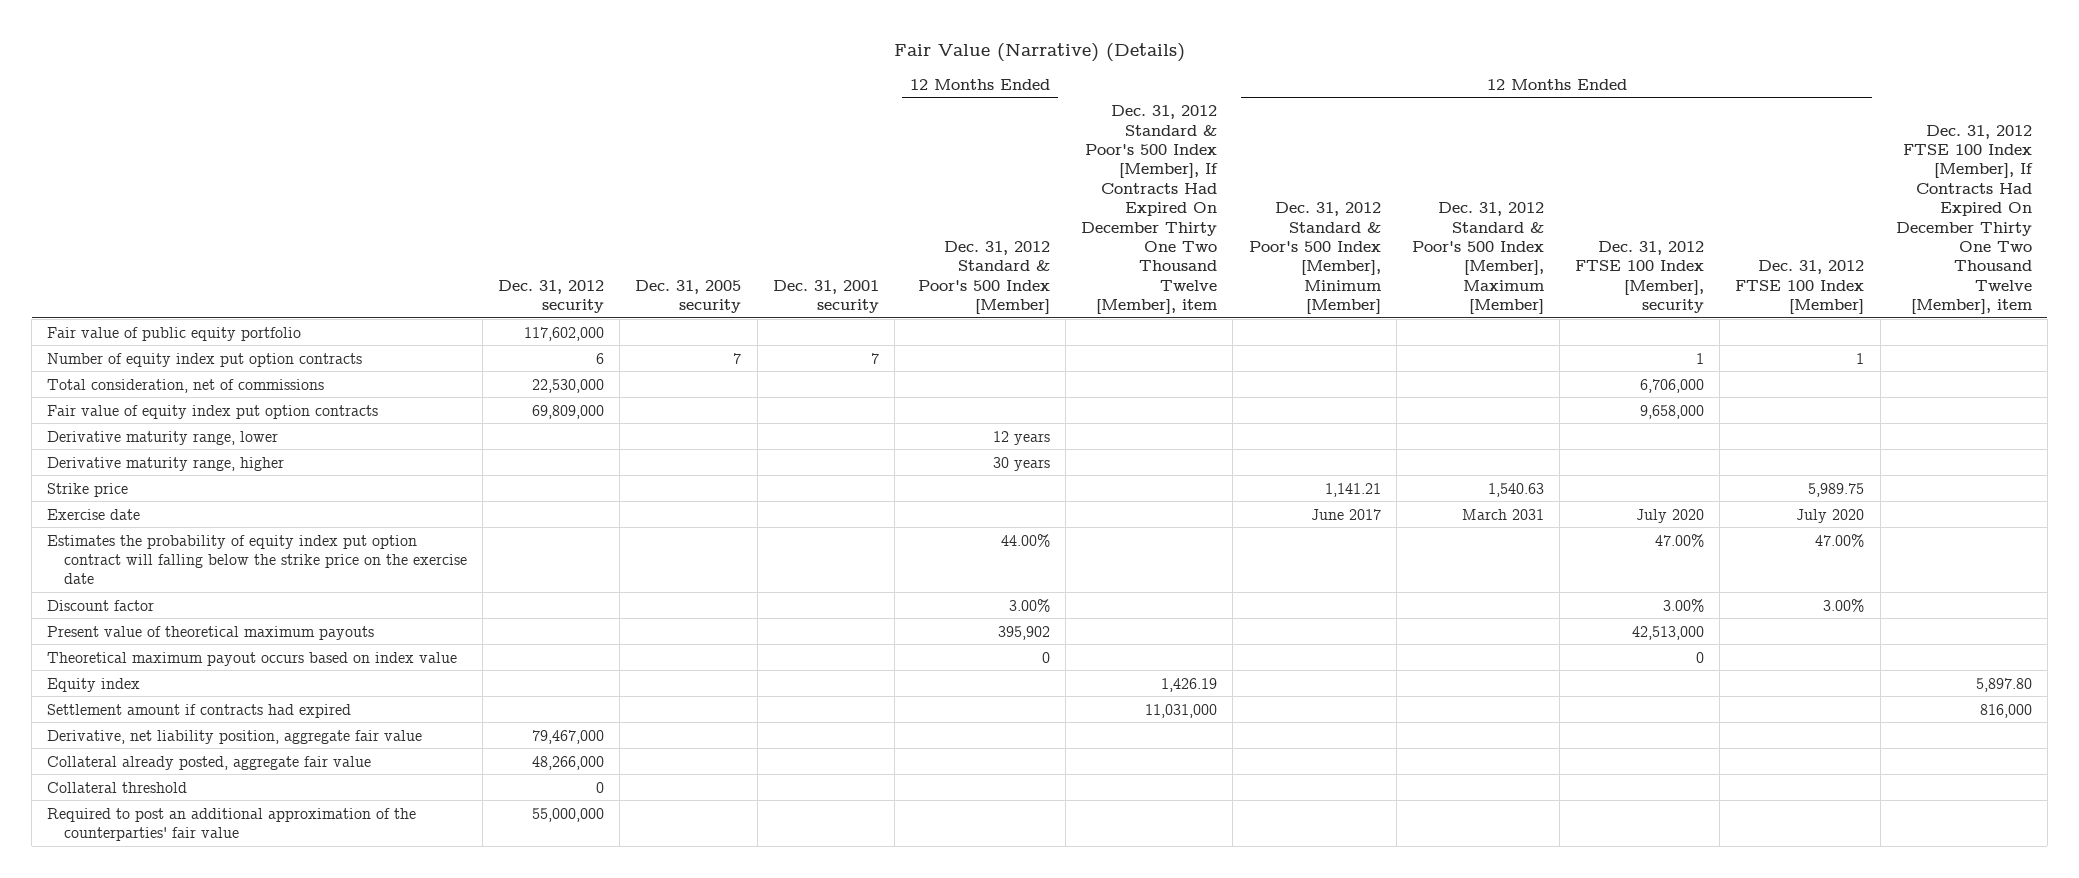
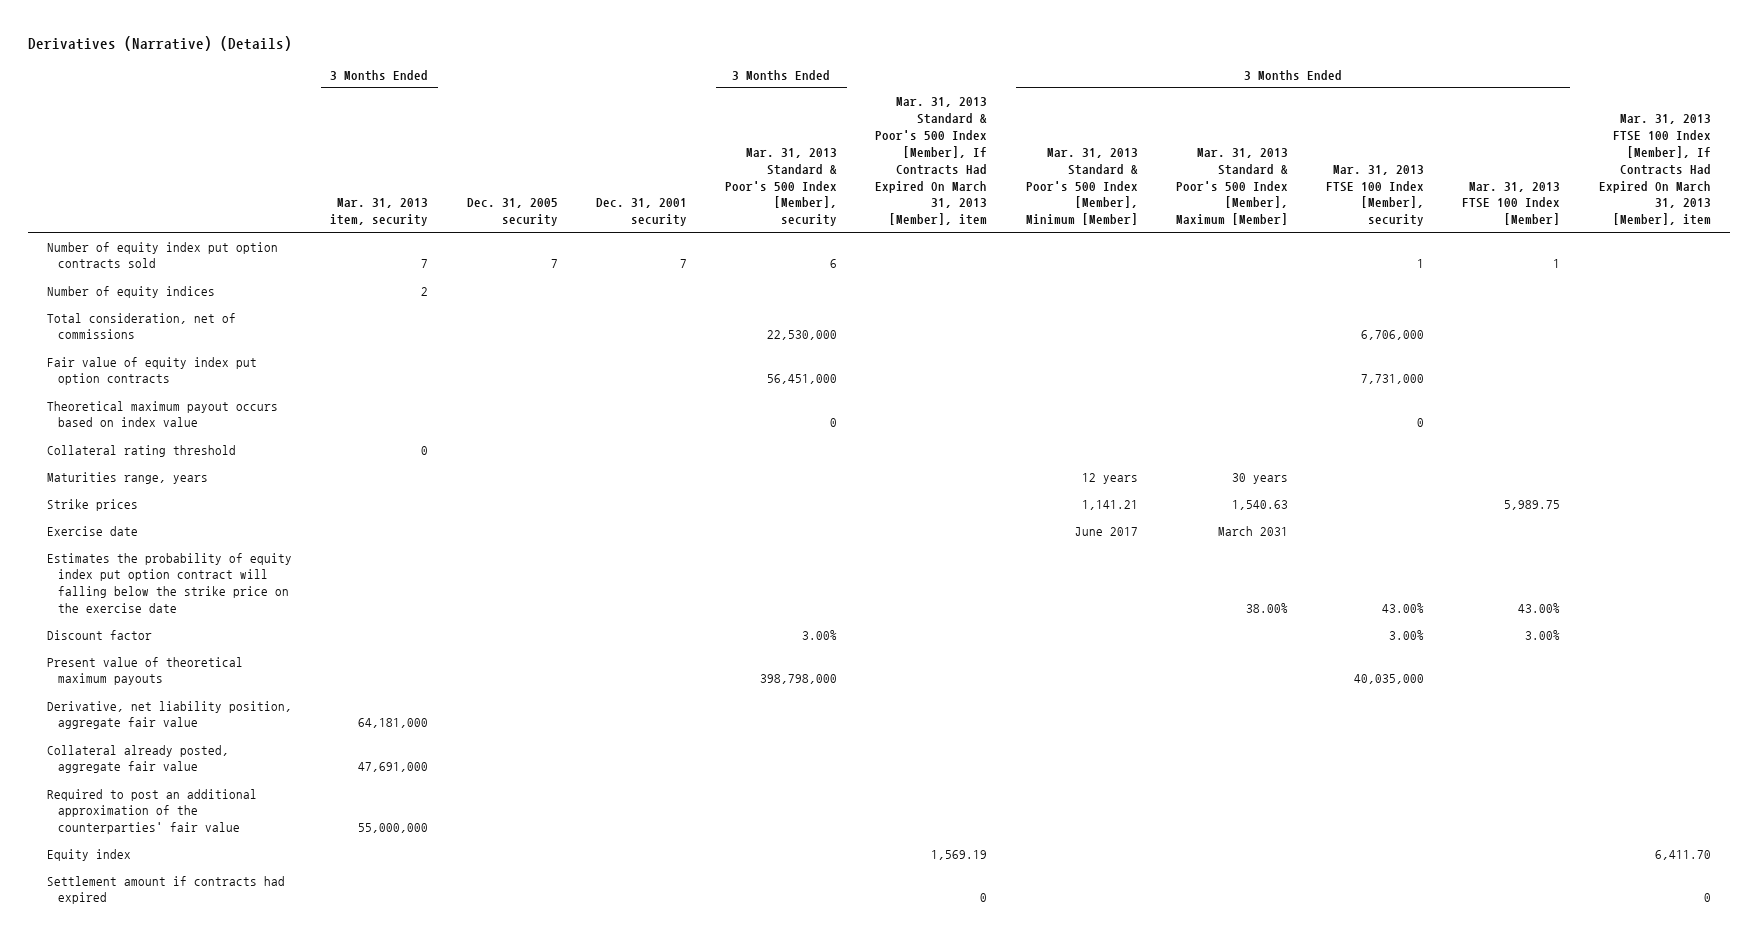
- Fair Value (Narrative) (Details)
+ Derivatives (Narrative) (Details)
- | Dec. 31, 2012 security | Dec. 31, 2005 security | Dec. 31, 2001 security | 12 Months Ended Dec. 31, 2012 Standard & Poor's 500 Index [Member] | Dec. 31, 2012 Standard & Poor's 500 Index [Member], If Contracts Had Expired On December Thirty One Two Thousand Twelve [Member], item | 12 Months Ended Dec. 31, 2012 Standard & Poor's 500 Index [Member], Minimum [Member] | 12 Months Ended Dec. 31, 2012 Standard & Poor's 500 Index [Member], Maximum [Member] | 12 Months Ended Dec. 31, 2012 FTSE 100 Index [Member], security | 12 Months Ended Dec. 31, 2012 FTSE 100 Index [Member] | Dec. 31, 2012 FTSE 100 Index [Member], If Contracts Had Expired On December Thirty One Two Thousand Twelve [Member], item
+ | 3 Months Ended Mar. 31, 2013 item, security | Dec. 31, 2005 security | Dec. 31, 2001 security | 3 Months Ended Mar. 31, 2013 Standard & Poor's 500 Index [Member], security | Mar. 31, 2013 Standard & Poor's 500 Index [Member], If Contracts Had Expired On March 31, 2013 [Member], item | 3 Months Ended Mar. 31, 2013 Standard & Poor's 500 Index [Member], Minimum [Member] | 3 Months Ended Mar. 31, 2013 Standard & Poor's 500 Index [Member], Maximum [Member] | 3 Months Ended Mar. 31, 2013 FTSE 100 Index [Member], security | 3 Months Ended Mar. 31, 2013 FTSE 100 Index [Member] | Mar. 31, 2013 FTSE 100 Index [Member], If Contracts Had Expired On March 31, 2013 [Member], item
- Fair value of public equity portfolio | 117,602,000 | | | | | | | | |
- Number of equity index put option contracts | 6 | 7 | 7 | | | | | 1 | 1 |
+ Number of equity index put option contracts sold | 7 | 7 | 7 | 6 | | | | 1 | 1 |
+ Number of equity indices | 2 | | | | | | | | |
- Derivative maturity range, lower | | | | 12 years | | | | | |
- Derivative maturity range, higher | | | | 30 years | | | | | |
- Strike price | | | | | | 1,141.21 | 1,540.63 | | 5,989.75 |
moved up: Theoretical maximum payout occurs based on index value | | | | 0 | | | | 0 | |
+ Collateral rating threshold | 0 | | | | | | | | |
+ Maturities range, years | | | | | | 12 years | 30 years | | |
+ Strike prices | | | | | | 1,141.21 | 1,540.63 | | 5,989.75 |
- Collateral threshold | 0 | | | | | | | | |
moved down: Equity index | | | | | 1,569.19 | | | | | 6,411.70
moved down: Settlement amount if contracts had expired | | | | | 0 | | | | | 0

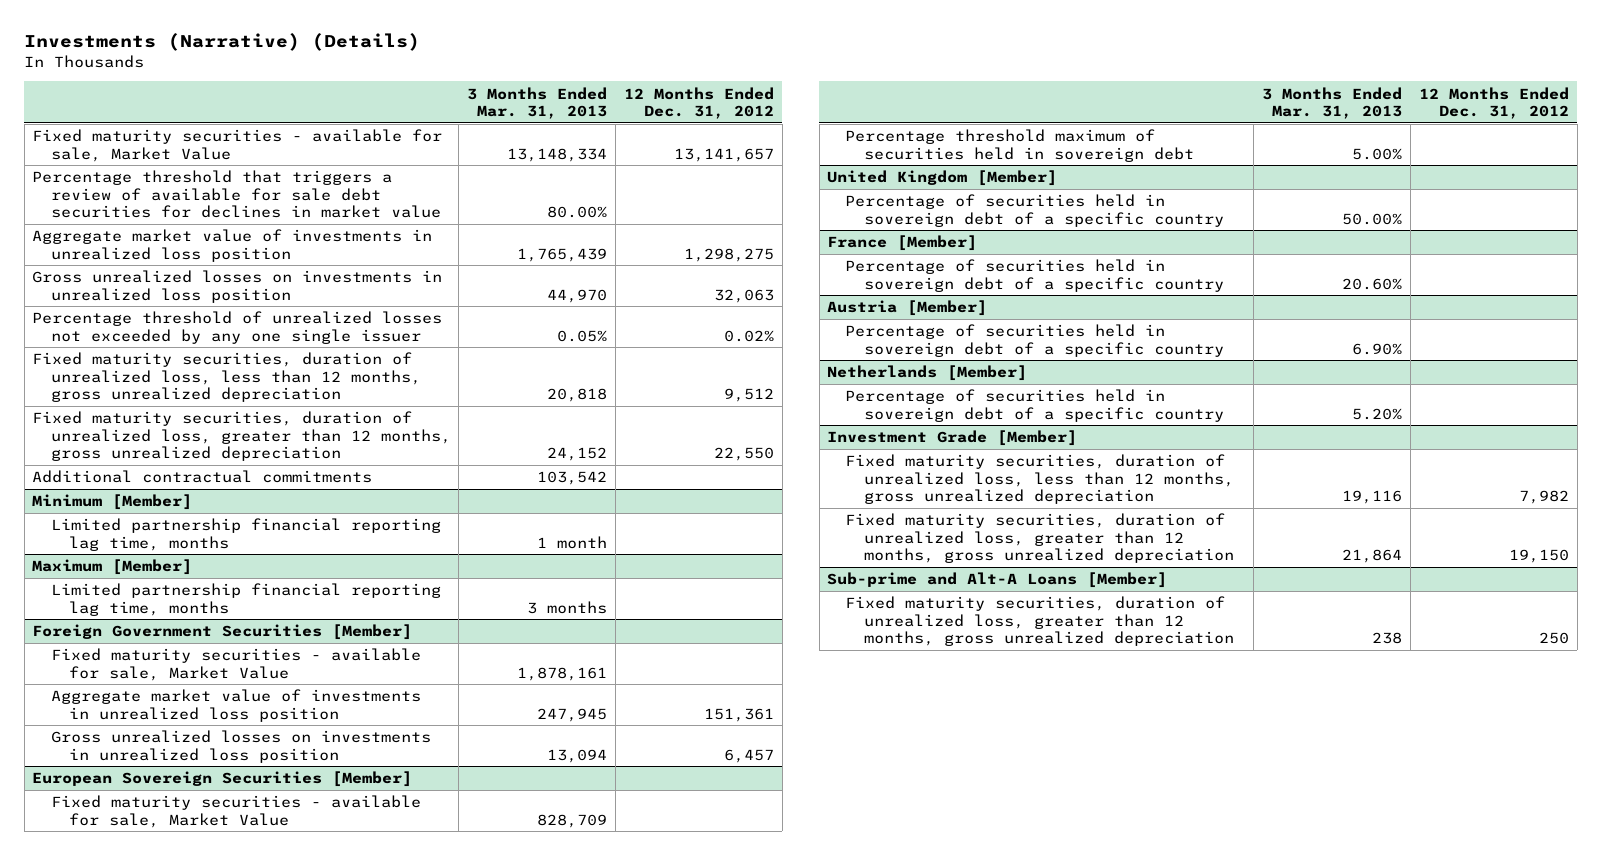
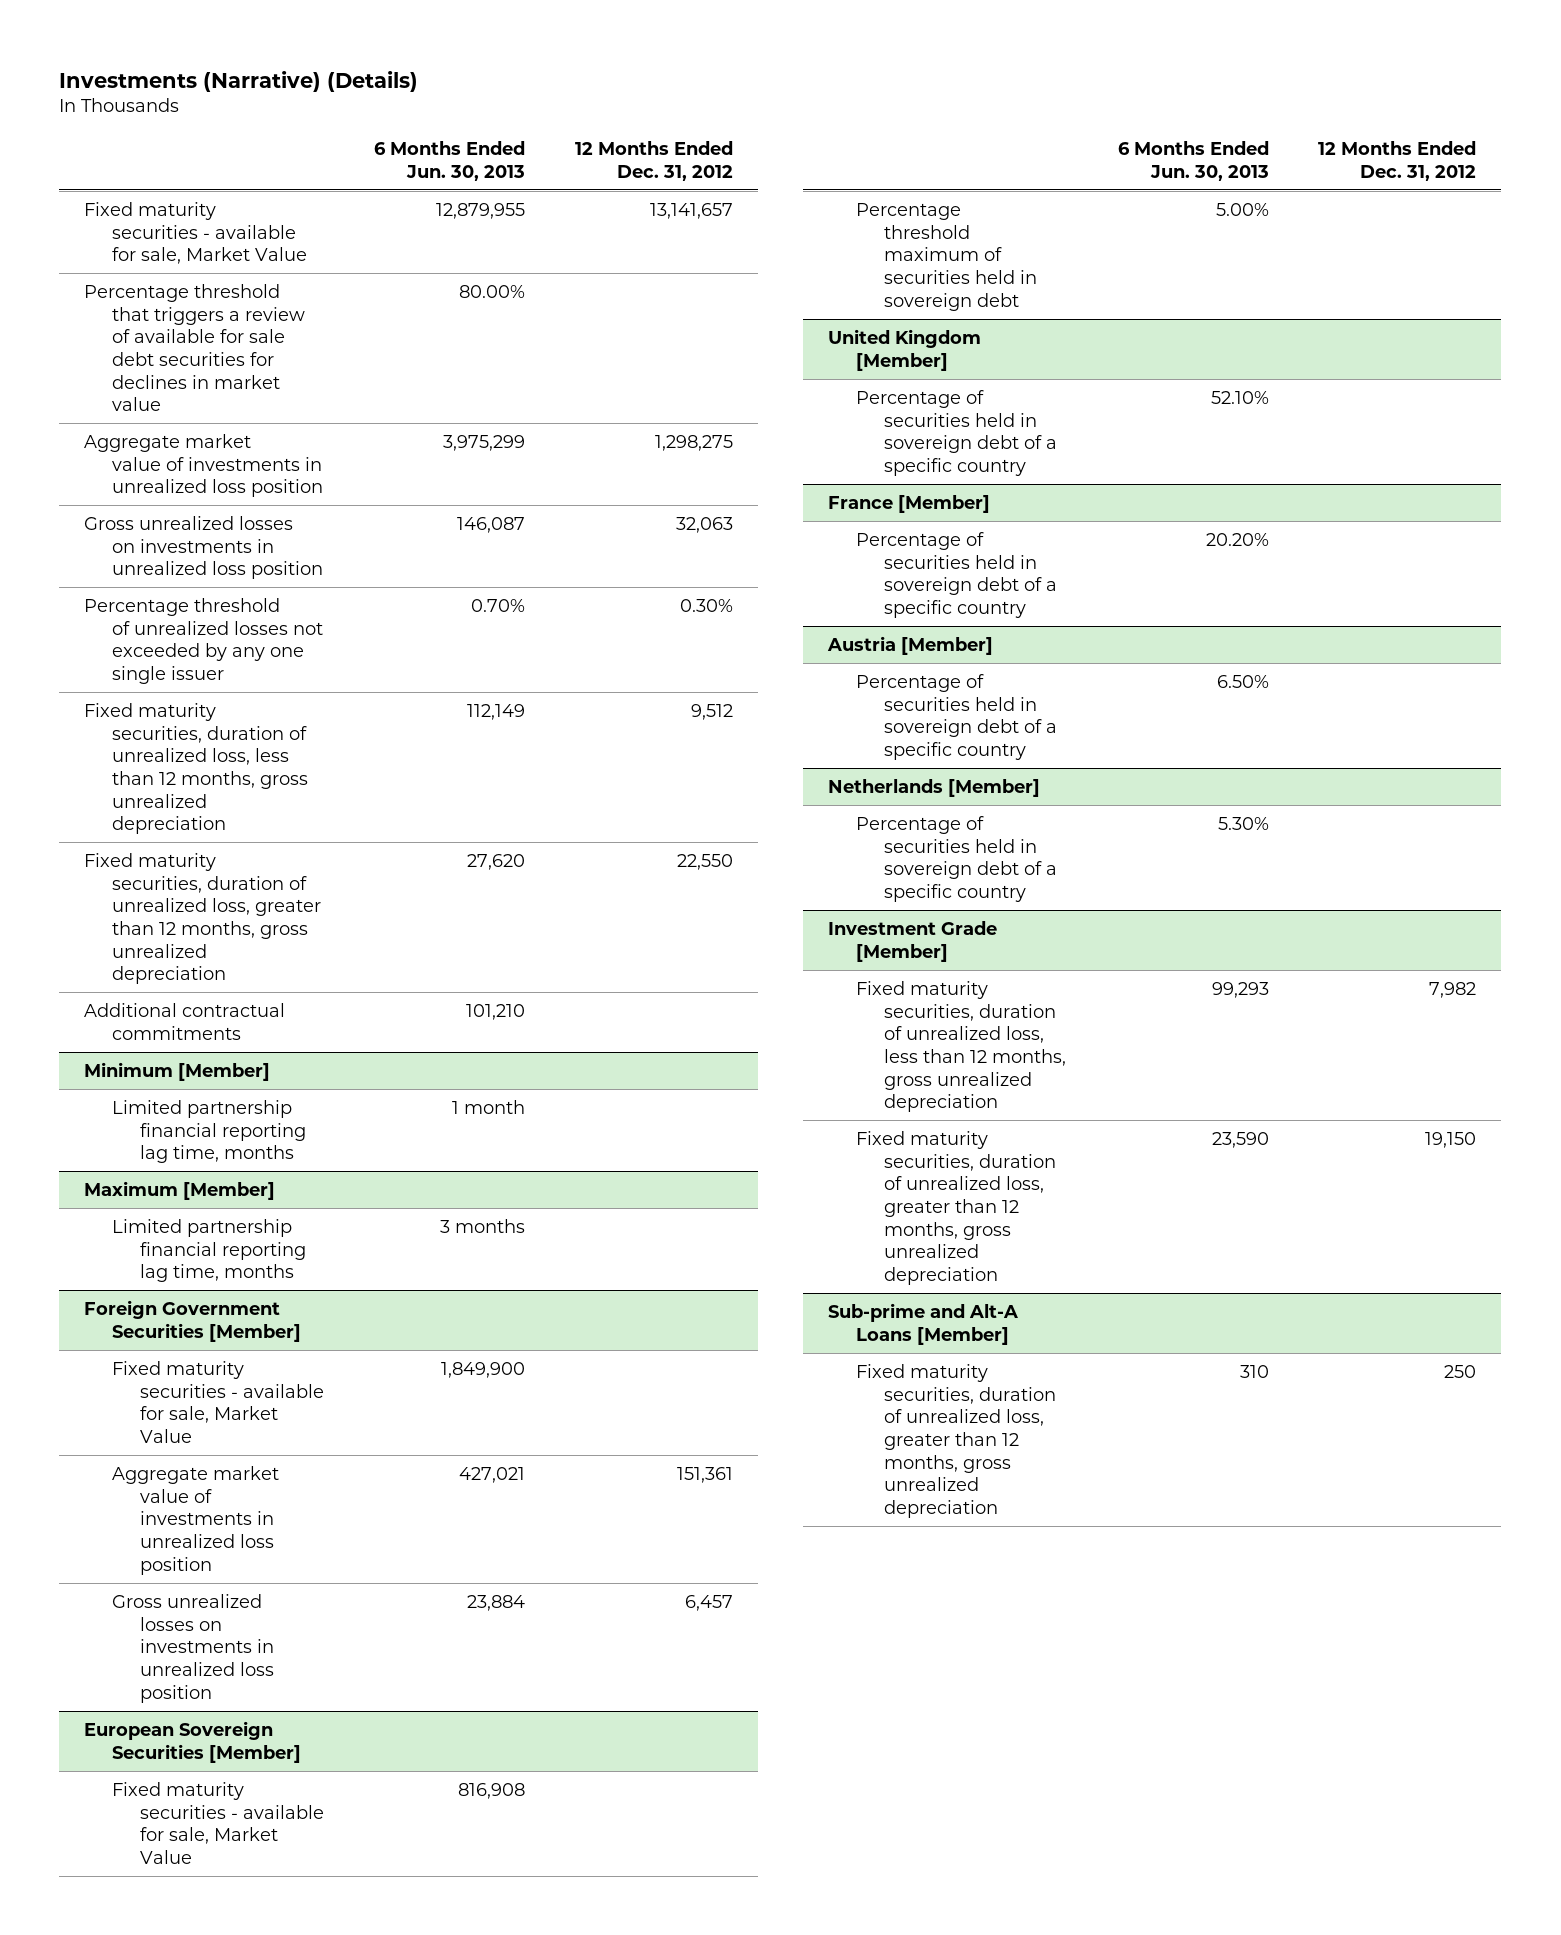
- | 3 Months Ended Mar. 31, 2013 | 12 Months Ended Dec. 31, 2012
+ | 6 Months Ended Jun. 30, 2013 | 12 Months Ended Dec. 31, 2012
- Percentage threshold of unrealized losses not exceeded by any one single issuer | 0.05% | 0.02%
+ Percentage threshold of unrealized losses not exceeded by any one single issuer | 0.70% | 0.30%

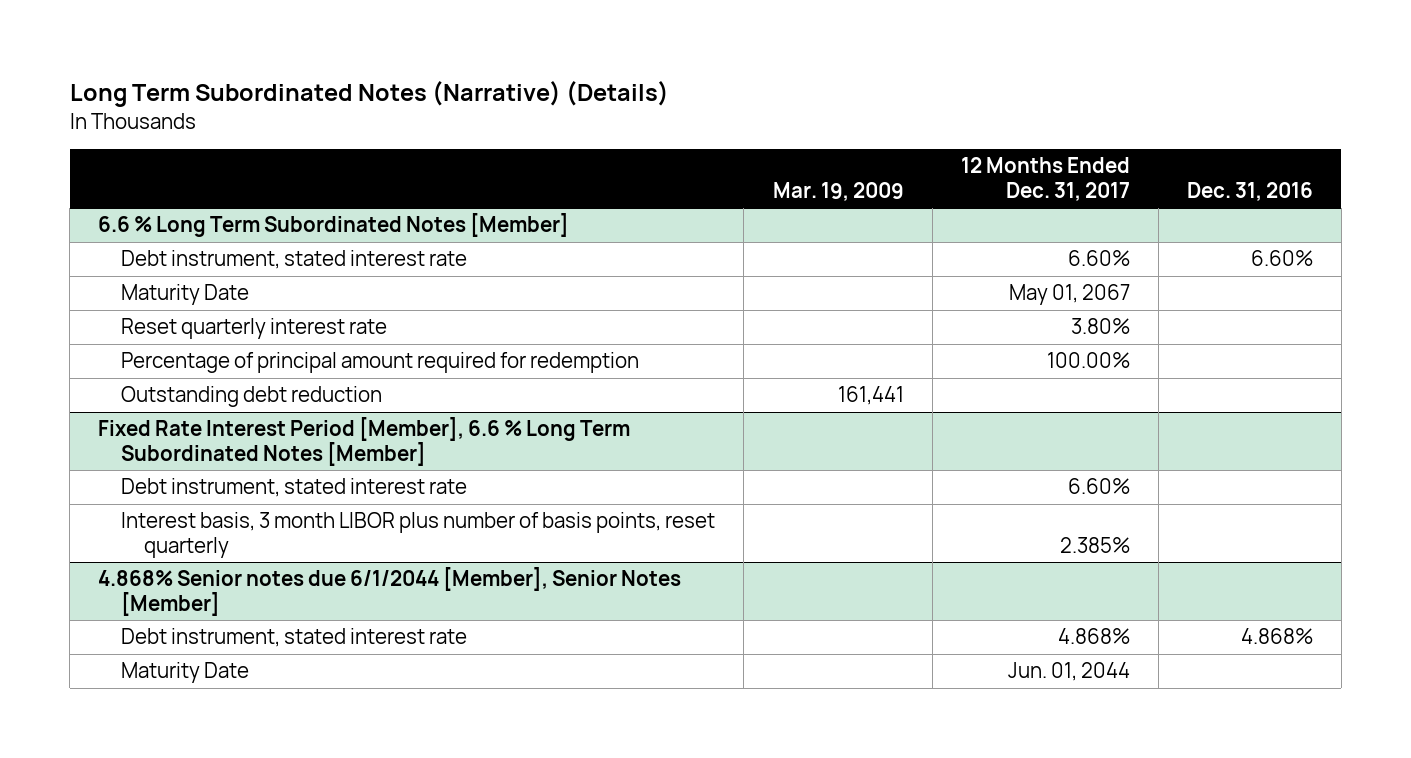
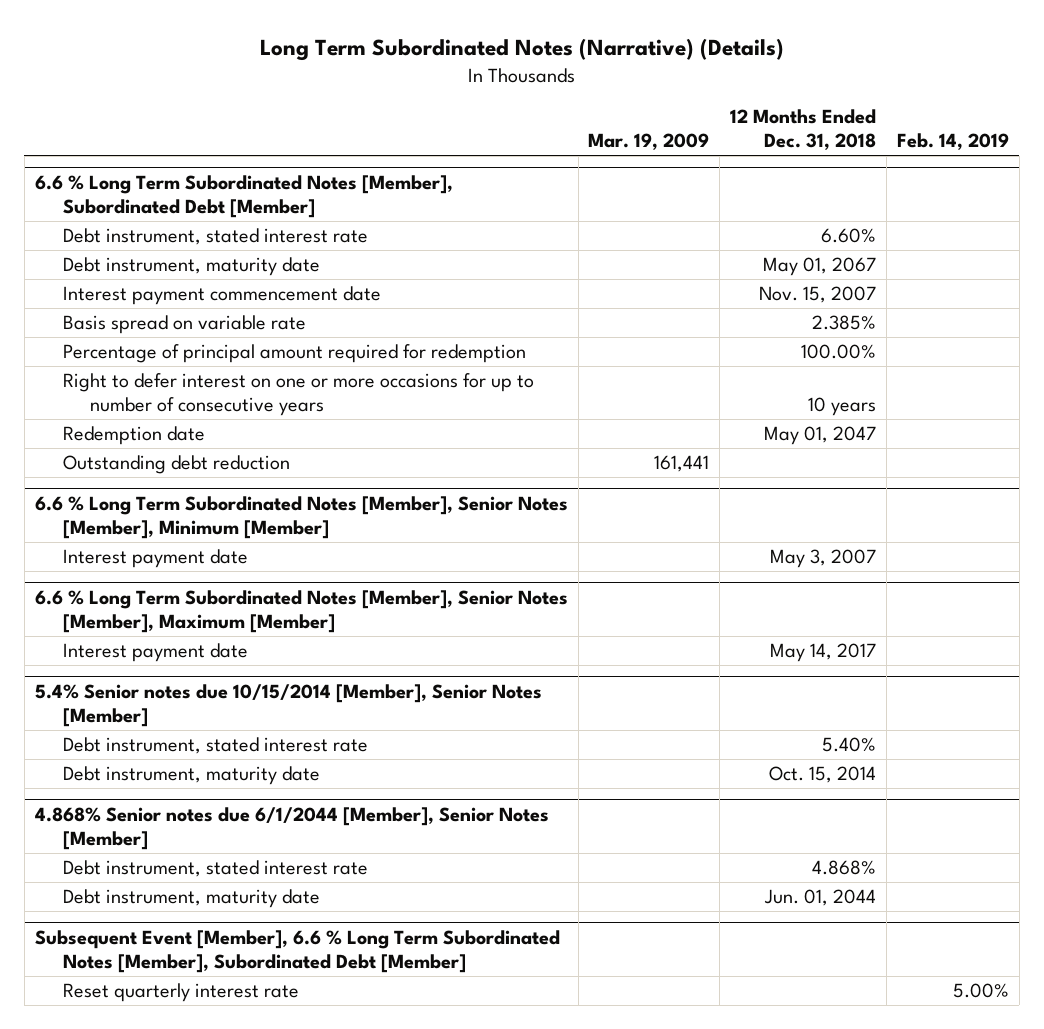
- | Mar. 19, 2009 | 12 Months Ended Dec. 31, 2017 | Dec. 31, 2016
+ | Mar. 19, 2009 | 12 Months Ended Dec. 31, 2018 | Feb. 14, 2019
- 6.6 % Long Term Subordinated Notes [Member]
+ 6.6 % Long Term Subordinated Notes [Member], Subordinated Debt [Member]
- Maturity Date | | May 01, 2067 |
- Reset quarterly interest rate | | 3.80% |
+ Debt instrument, maturity date | | May 01, 2067 |
+ Interest payment commencement date | | Nov. 15, 2007 |
+ Basis spread on variable rate | | 2.385% |
+ Right to defer interest on one or more occasions for up to number of consecutive years | | 10 years |
+ Redemption date | | May 01, 2047 |
- Fixed Rate Interest Period [Member], 6.6 % Long Term Subordinated Notes [Member]
- Debt instrument, stated interest rate | | 6.60% |
- Interest basis, 3 month LIBOR plus number of basis points, reset quarterly | | 2.385% |
+ 6.6 % Long Term Subordinated Notes [Member], Senior Notes [Member], Minimum [Member]
+ Interest payment date | | May 3, 2007 |
+ 6.6 % Long Term Subordinated Notes [Member], Senior Notes [Member], Maximum [Member]
+ Interest payment date | | May 14, 2017 |
+ 5.4% Senior notes due 10/15/2014 [Member], Senior Notes [Member]
+ Debt instrument, stated interest rate | | 5.40% |
+ Debt instrument, maturity date | | Oct. 15, 2014 |
@ 4.868% Senior notes due 6/1/2044 [Member], Senior Notes [Member]
- Maturity Date | | Jun. 01, 2044 |
+ Debt instrument, maturity date | | Jun. 01, 2044 |
+ Subsequent Event [Member], 6.6 % Long Term Subordinated Notes [Member], Subordinated Debt [Member]
+ Reset quarterly interest rate | | | 5.00%

